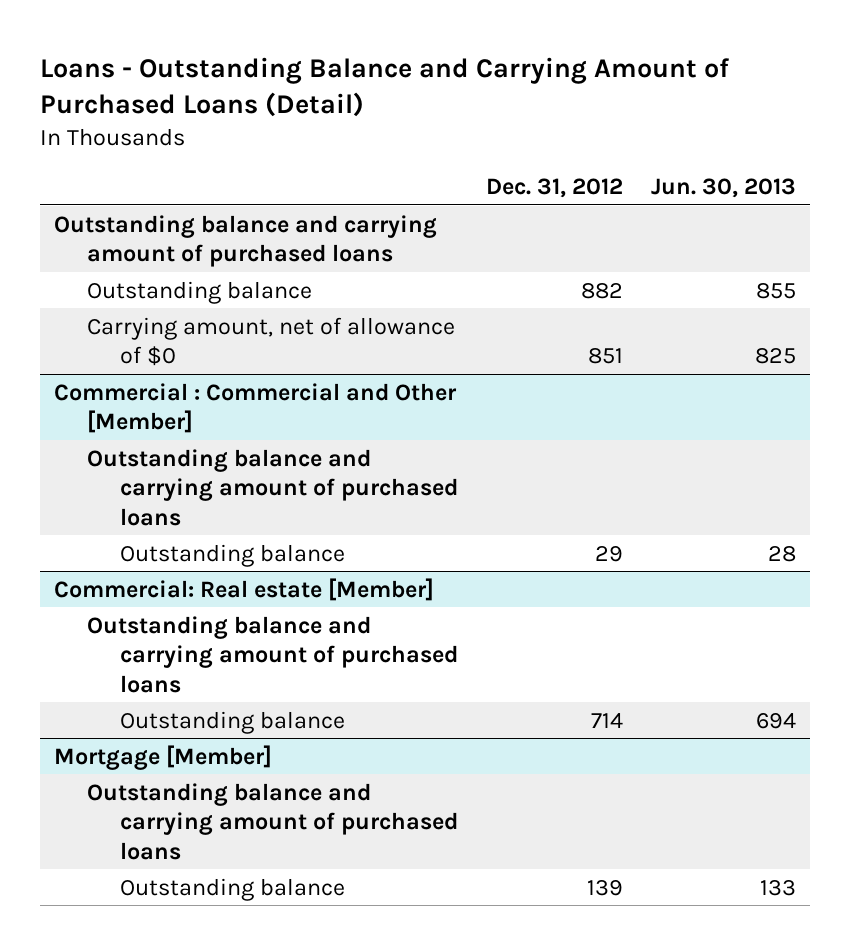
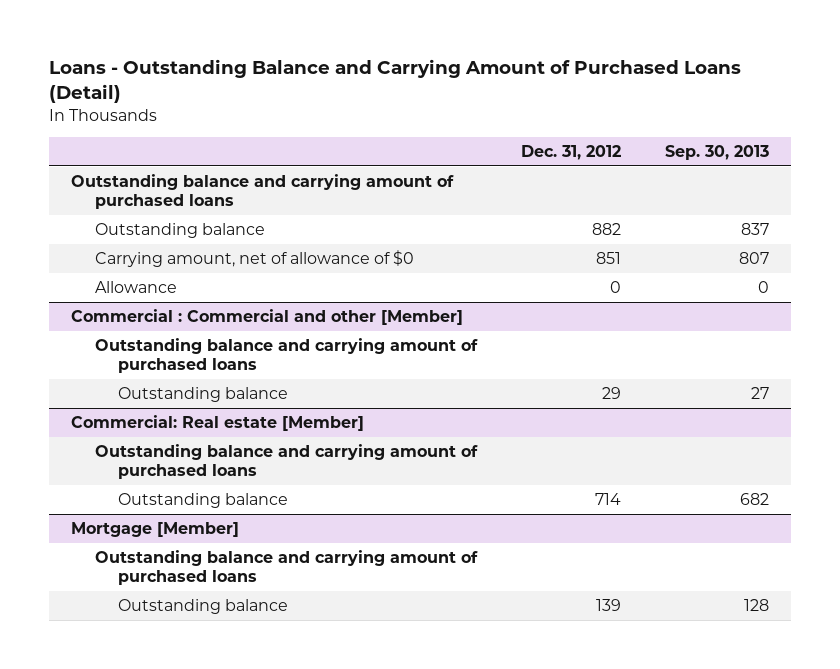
- | Dec. 31, 2012 | Jun. 30, 2013
+ | Dec. 31, 2012 | Sep. 30, 2013
- Commercial : Commercial and Other [Member]
+ Allowance | 0 | 0
+ Commercial : Commercial and other [Member]

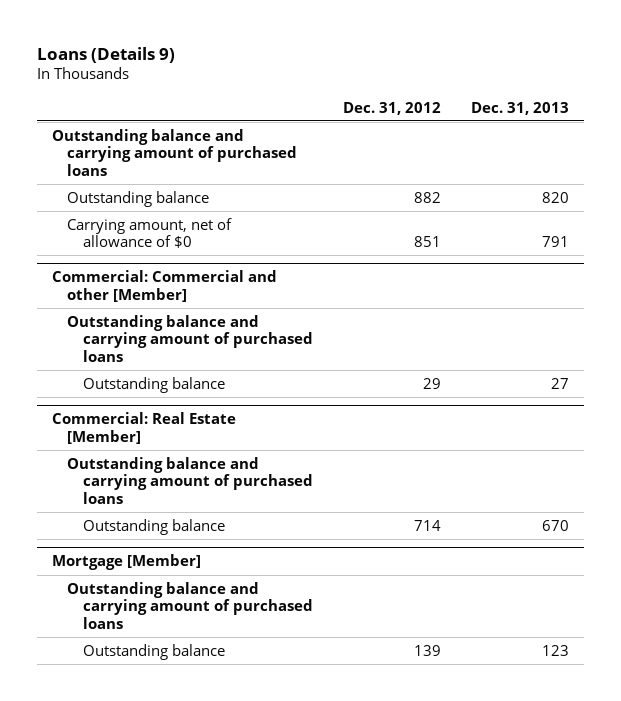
- Loans - Outstanding Balance and Carrying Amount of Purchased Loans (Detail)
+ Loans (Details 9)
- | Dec. 31, 2012 | Sep. 30, 2013
+ | Dec. 31, 2012 | Dec. 31, 2013
- Allowance | 0 | 0
- Commercial : Commercial and other [Member]
+ Commercial: Commercial and other [Member]
- Commercial: Real estate [Member]
+ Commercial: Real Estate [Member]

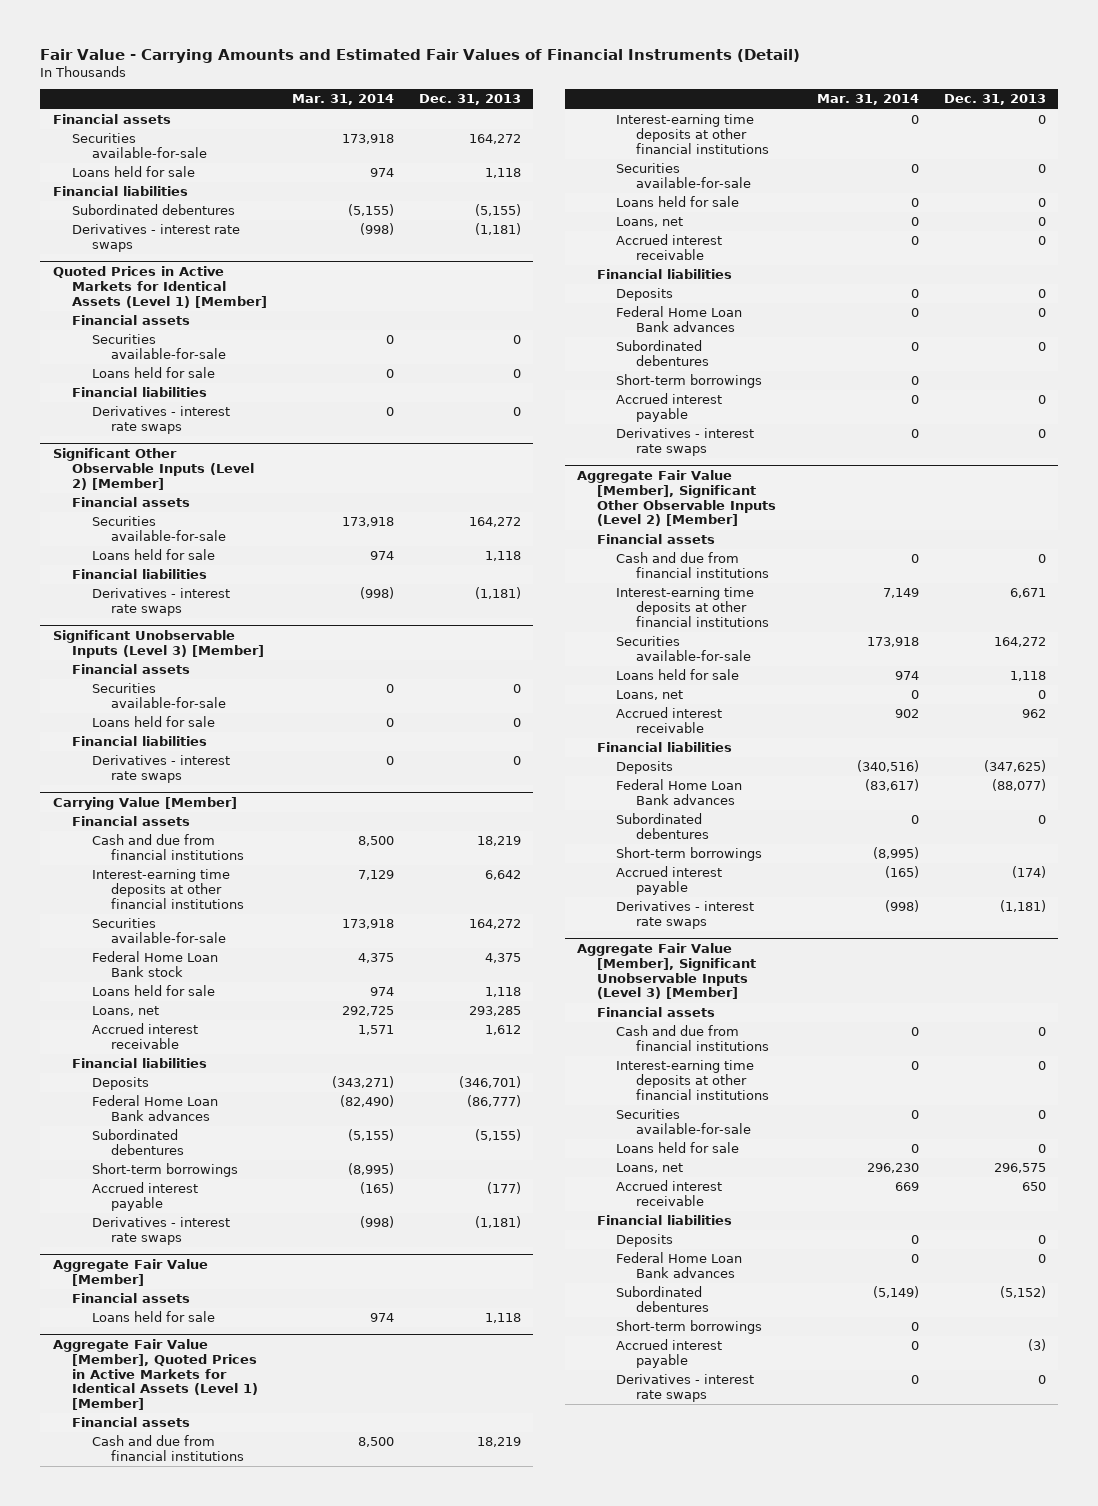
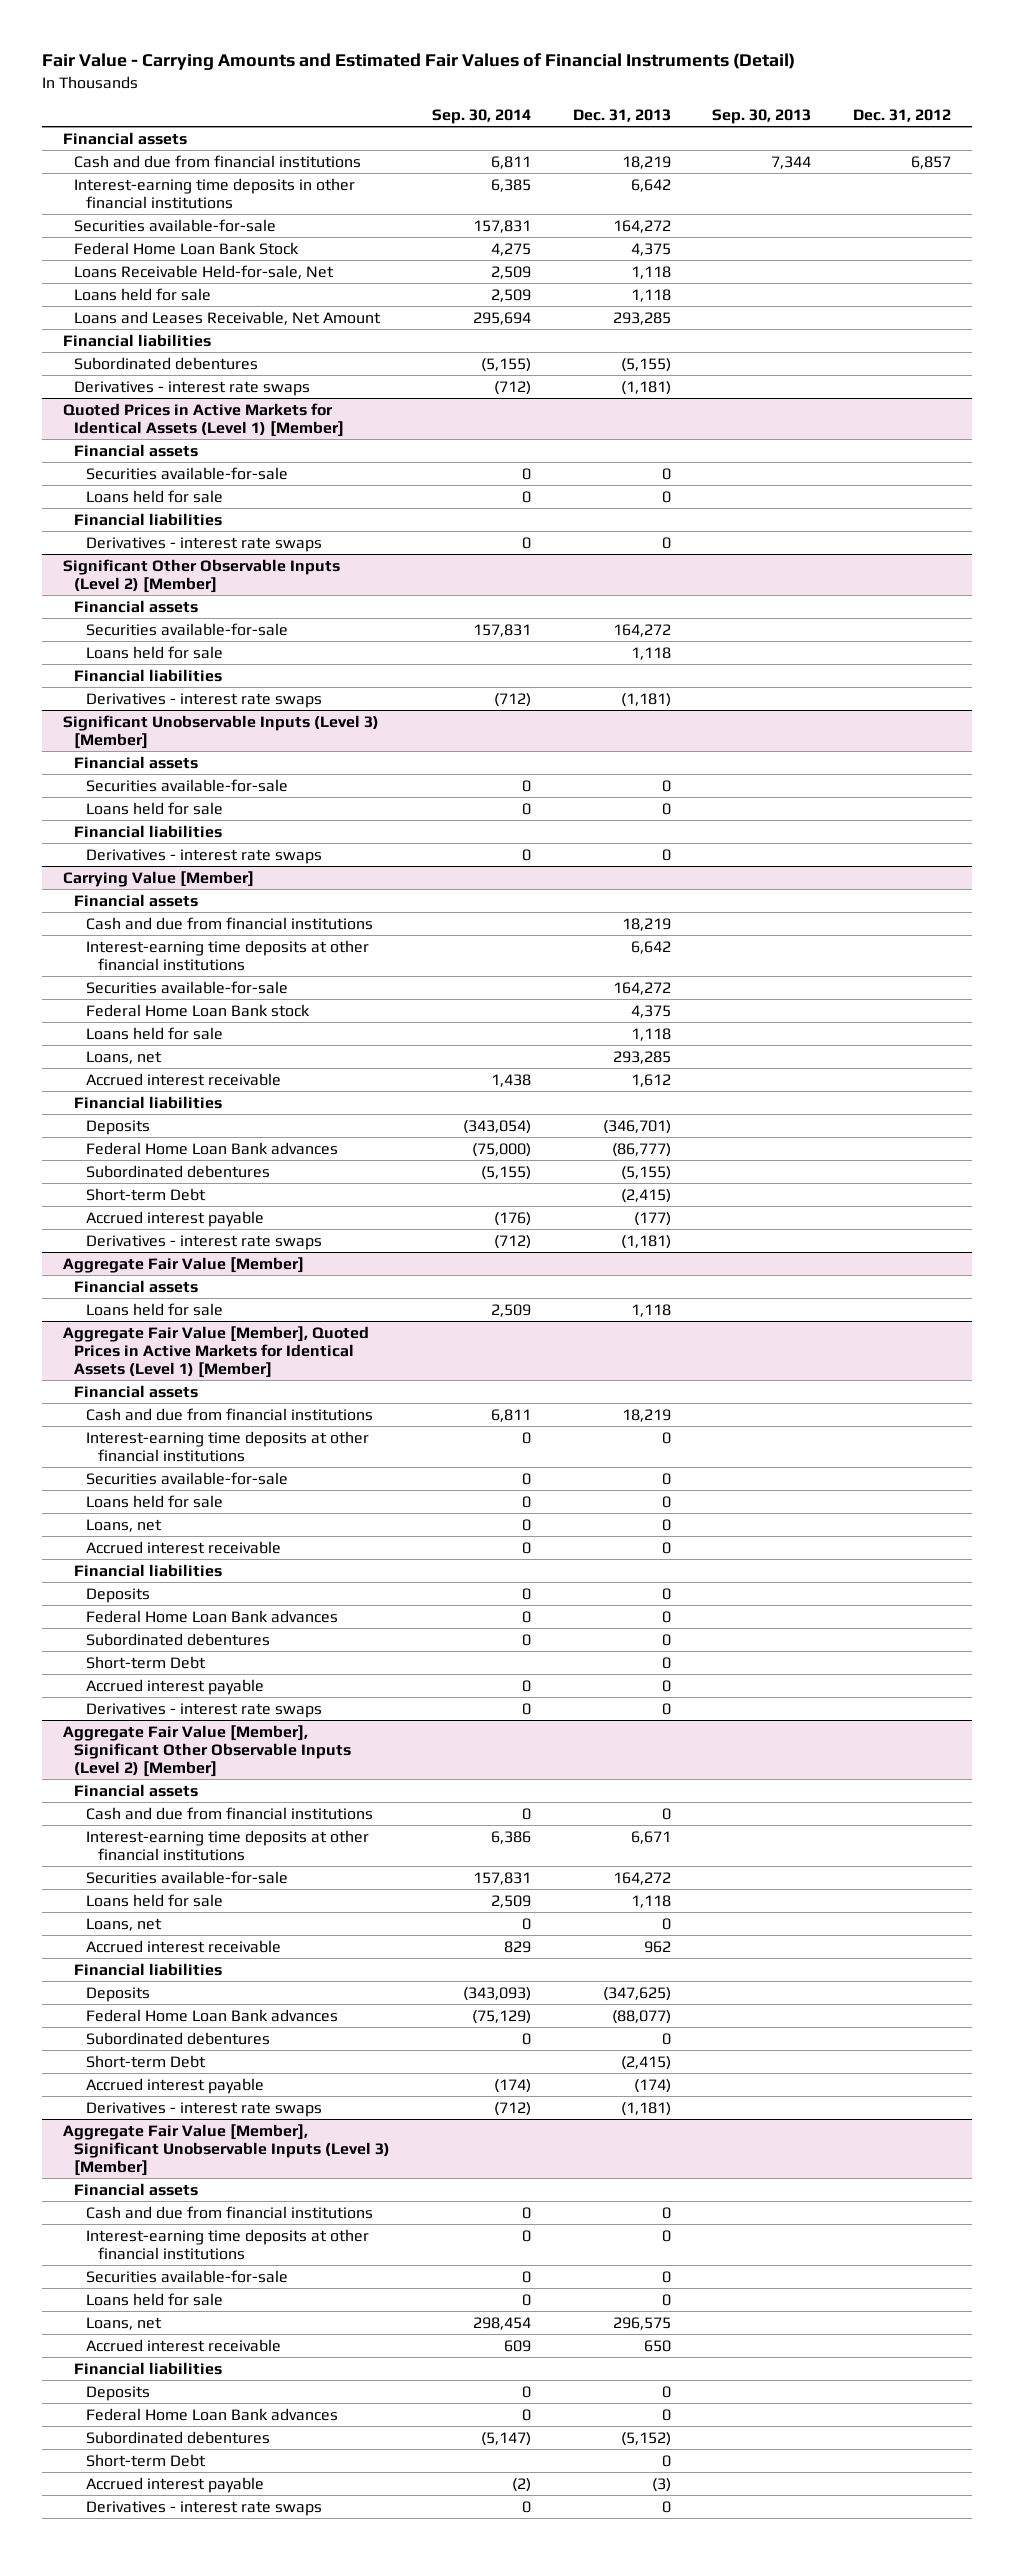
- | Mar. 31, 2014 | Dec. 31, 2013
+ | Sep. 30, 2014 | Dec. 31, 2013 | Sep. 30, 2013 | Dec. 31, 2012
+ Cash and due from financial institutions | 6,811 | 18,219 | 7,344 | 6,857
+ Interest-earning time deposits in other financial institutions | 6,385 | 6,642 | |
+ Federal Home Loan Bank Stock | 4,275 | 4,375 | |
+ Loans Receivable Held-for-sale, Net | 2,509 | 1,118 | |
+ Loans and Leases Receivable, Net Amount | 295,694 | 293,285 | |
@ Carrying Value [Member]
- Short-term borrowings | (8,995) |
+ Short-term Debt | | (2,415) | |
@ Aggregate Fair Value [Member], Quoted Prices in Active Markets for Identical Assets (Level 1) [Member]
- Short-term borrowings | 0 |
+ Short-term Debt | | 0 | |
@ Aggregate Fair Value [Member], Significant Other Observable Inputs (Level 2) [Member]
- Short-term borrowings | (8,995) |
+ Short-term Debt | | (2,415) | |
@ Aggregate Fair Value [Member], Significant Unobservable Inputs (Level 3) [Member]
- Short-term borrowings | 0 |
+ Short-term Debt | | 0 | |

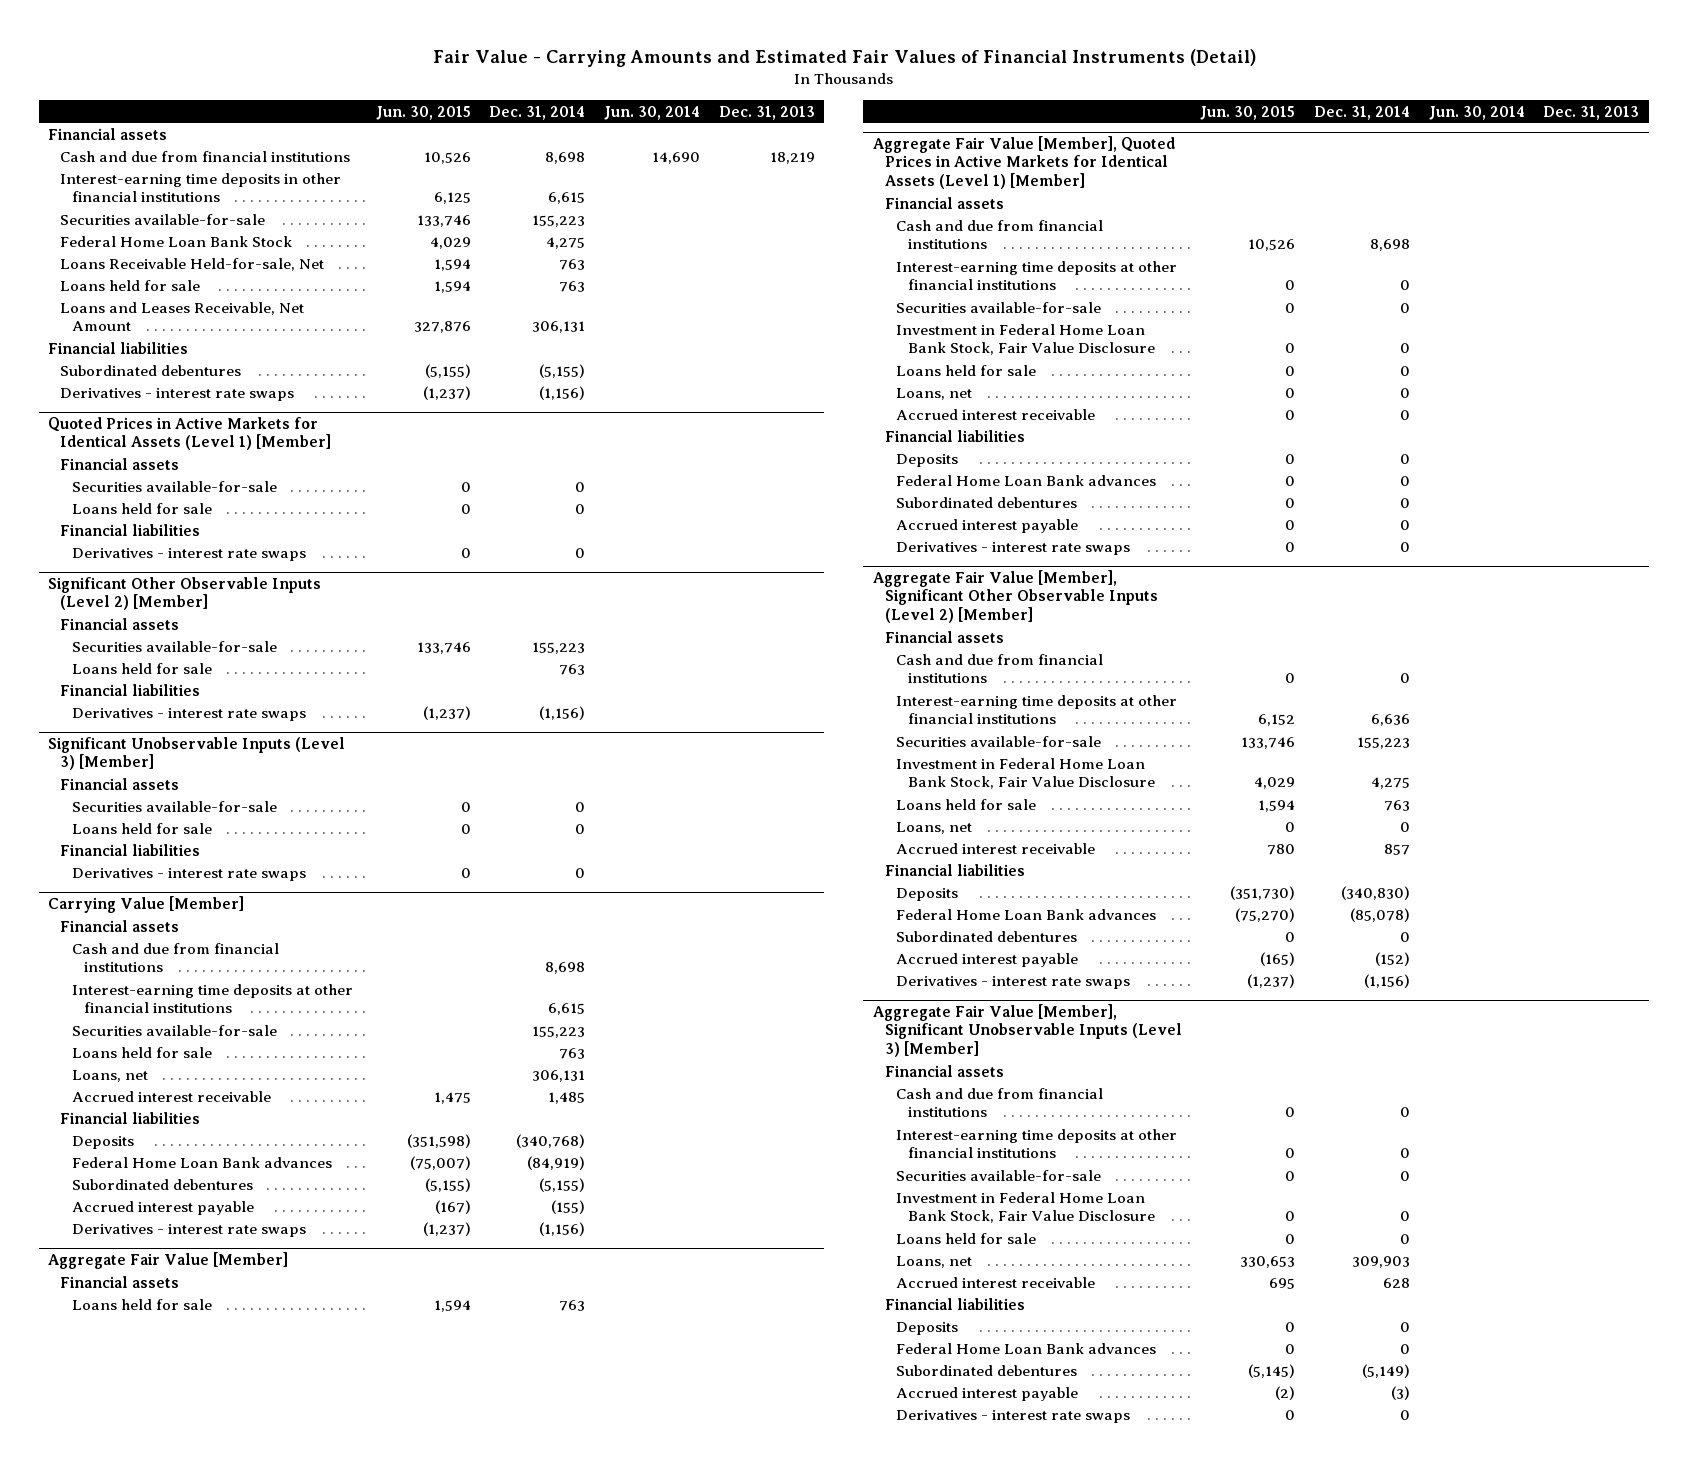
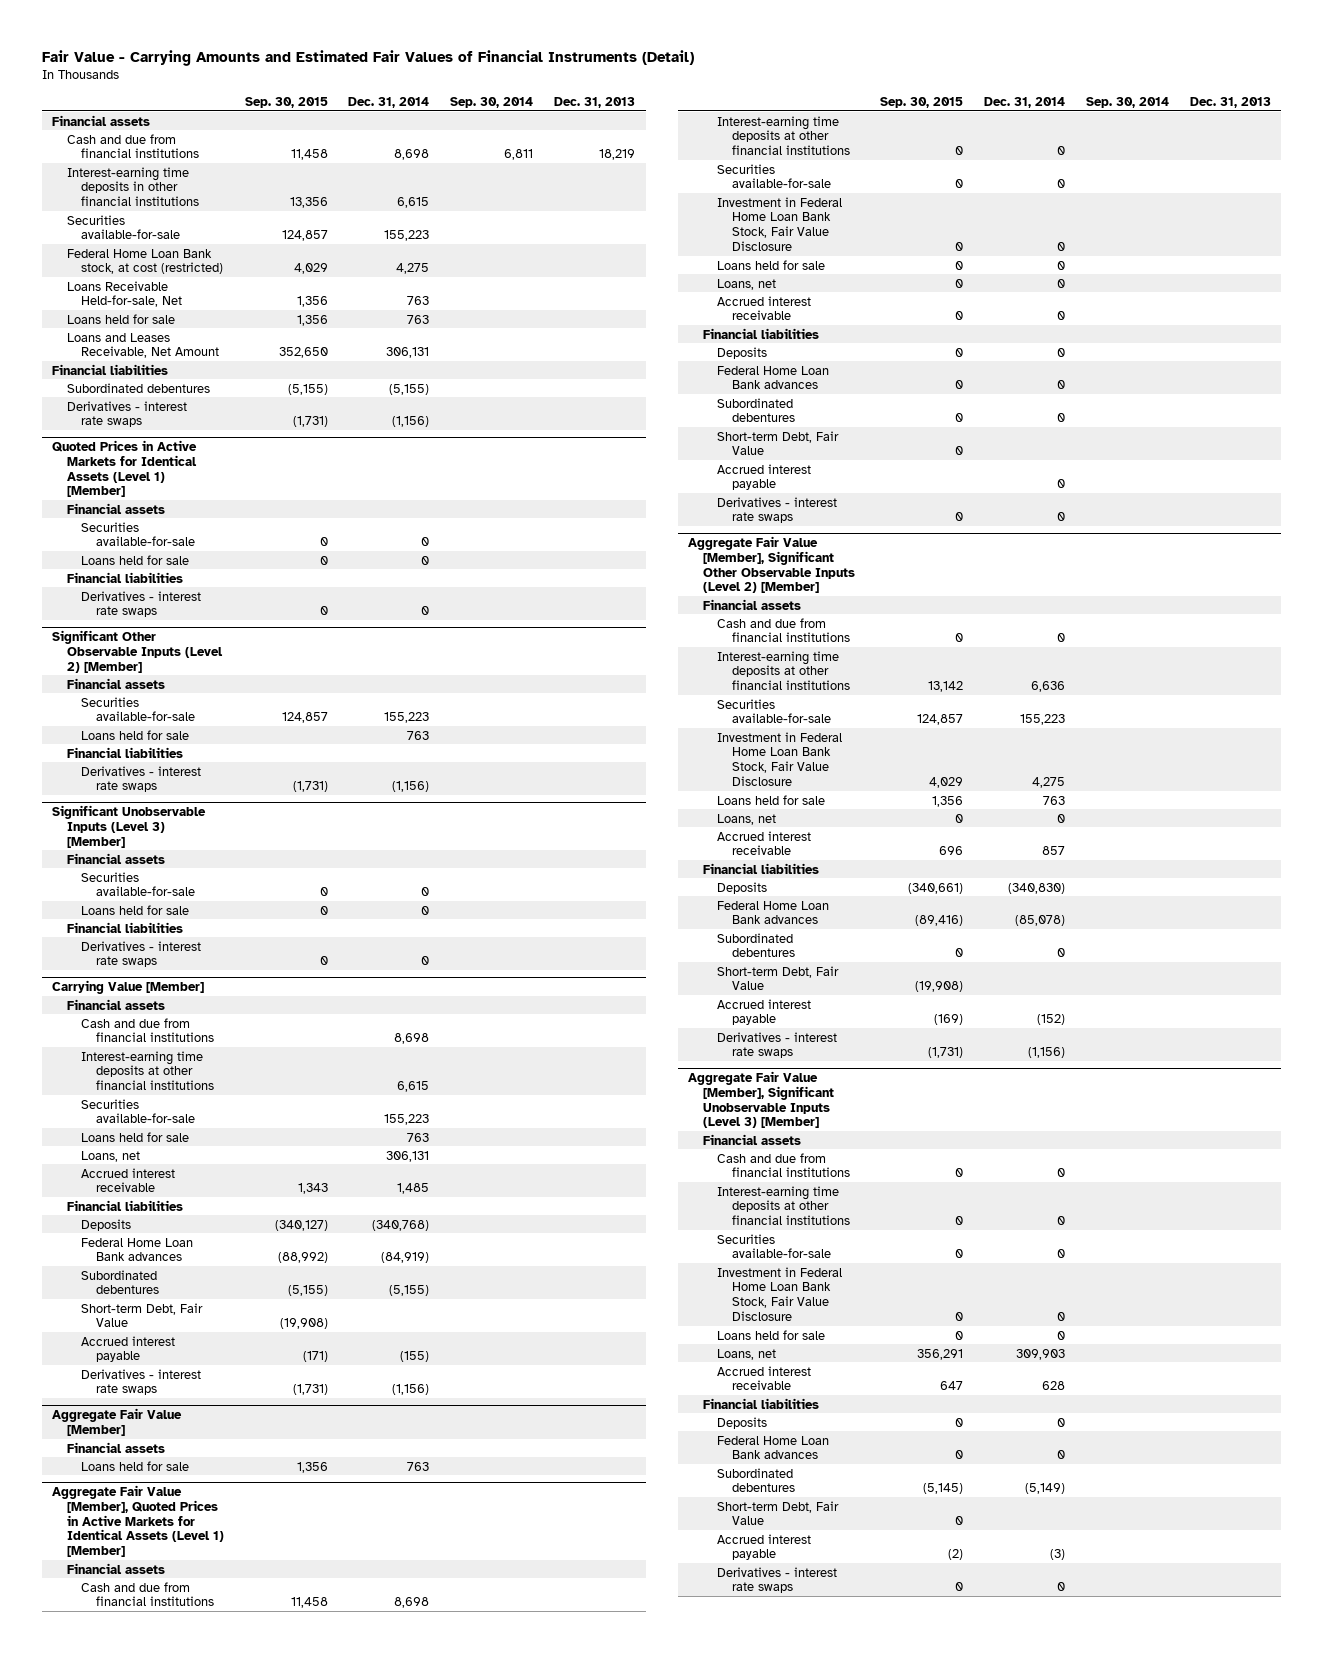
- | Jun. 30, 2015 | Dec. 31, 2014 | Jun. 30, 2014 | Dec. 31, 2013
+ | Sep. 30, 2015 | Dec. 31, 2014 | Sep. 30, 2014 | Dec. 31, 2013
- Federal Home Loan Bank Stock | 4,029 | 4,275 | |
+ Federal Home Loan Bank stock, at cost (restricted) | 4,029 | 4,275 | |
@ Carrying Value [Member]
+ Short-term Debt, Fair Value | (19,908) | | |
@ Aggregate Fair Value [Member], Quoted Prices in Active Markets for Identical Assets (Level 1) [Member]
+ Short-term Debt, Fair Value | 0 | | |
@ Aggregate Fair Value [Member], Significant Other Observable Inputs (Level 2) [Member]
+ Short-term Debt, Fair Value | (19,908) | | |
@ Aggregate Fair Value [Member], Significant Unobservable Inputs (Level 3) [Member]
+ Short-term Debt, Fair Value | 0 | | |

